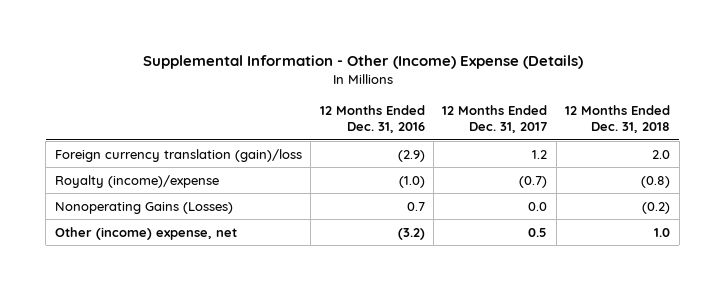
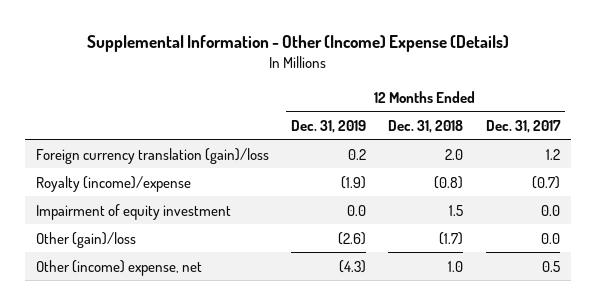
- | 12 Months Ended Dec. 31, 2016 | 12 Months Ended Dec. 31, 2017 | 12 Months Ended Dec. 31, 2018
+ | 12 Months Ended Dec. 31, 2019 | 12 Months Ended Dec. 31, 2018 | 12 Months Ended Dec. 31, 2017
- Nonoperating Gains (Losses) | 0.7 | 0.0 | (0.2)
+ Impairment of equity investment | 0.0 | 1.5 | 0.0
+ Other (gain)/loss | (2.6) | (1.7) | 0.0

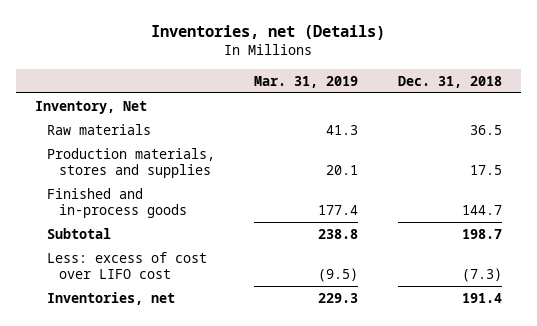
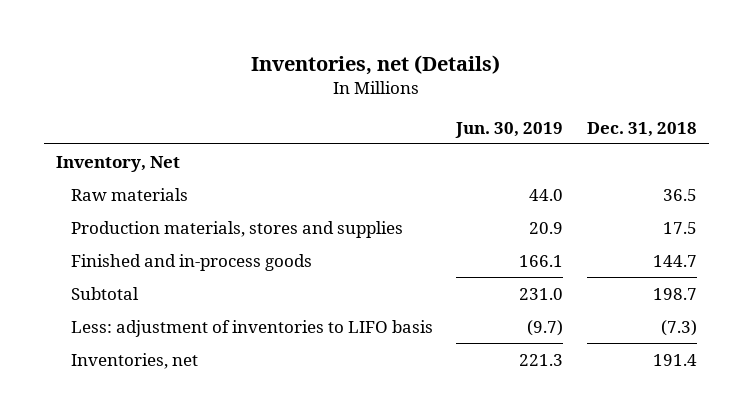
- | Mar. 31, 2019 | Dec. 31, 2018
+ | Jun. 30, 2019 | Dec. 31, 2018
- Less: excess of cost over LIFO cost | (9.5) | (7.3)
+ Less: adjustment of inventories to LIFO basis | (9.7) | (7.3)

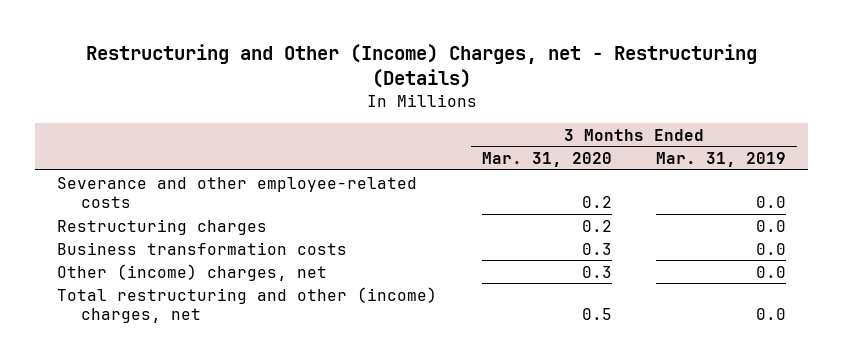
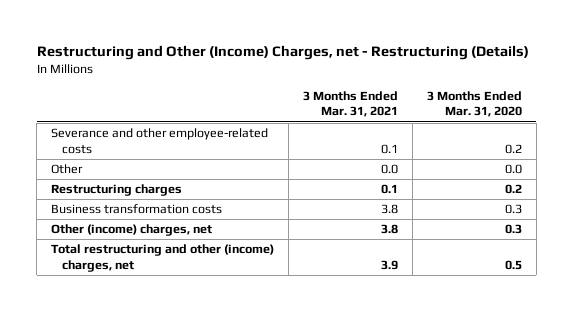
- | 3 Months Ended Mar. 31, 2020 | 3 Months Ended Mar. 31, 2019
+ | 3 Months Ended Mar. 31, 2021 | 3 Months Ended Mar. 31, 2020
+ Other | 0.0 | 0.0

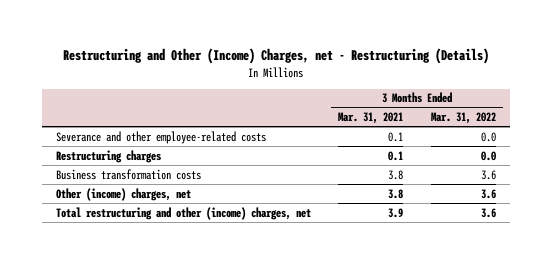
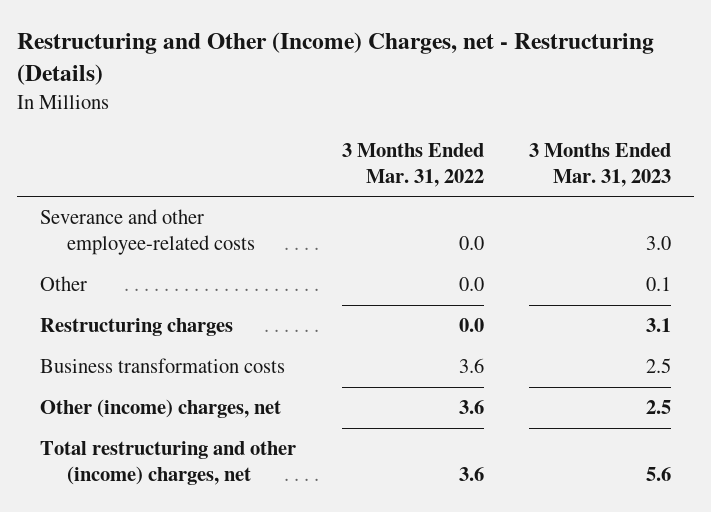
- | 3 Months Ended Mar. 31, 2021 | 3 Months Ended Mar. 31, 2022
+ | 3 Months Ended Mar. 31, 2022 | 3 Months Ended Mar. 31, 2023
+ Other | 0.0 | 0.1

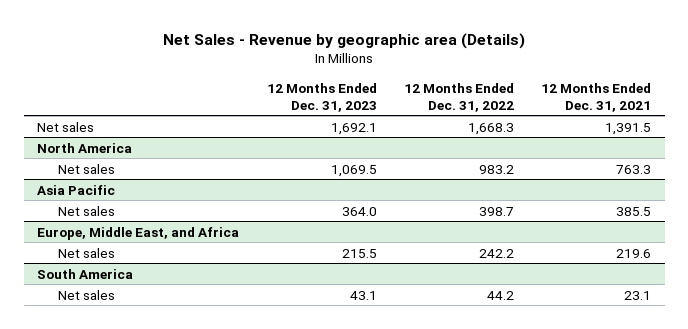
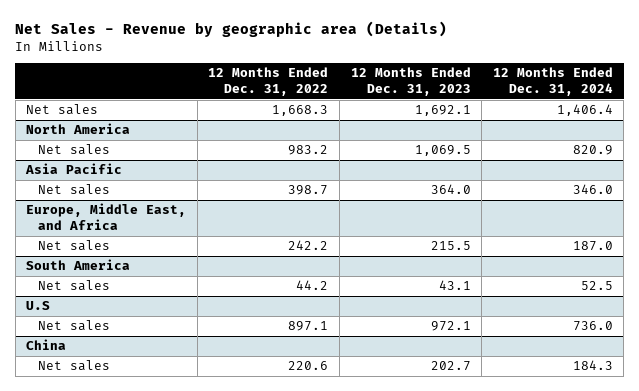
- | 12 Months Ended Dec. 31, 2023 | 12 Months Ended Dec. 31, 2022 | 12 Months Ended Dec. 31, 2021
+ | 12 Months Ended Dec. 31, 2022 | 12 Months Ended Dec. 31, 2023 | 12 Months Ended Dec. 31, 2024
+ U.S
+ Net sales | 897.1 | 972.1 | 736.0
+ China
+ Net sales | 220.6 | 202.7 | 184.3

